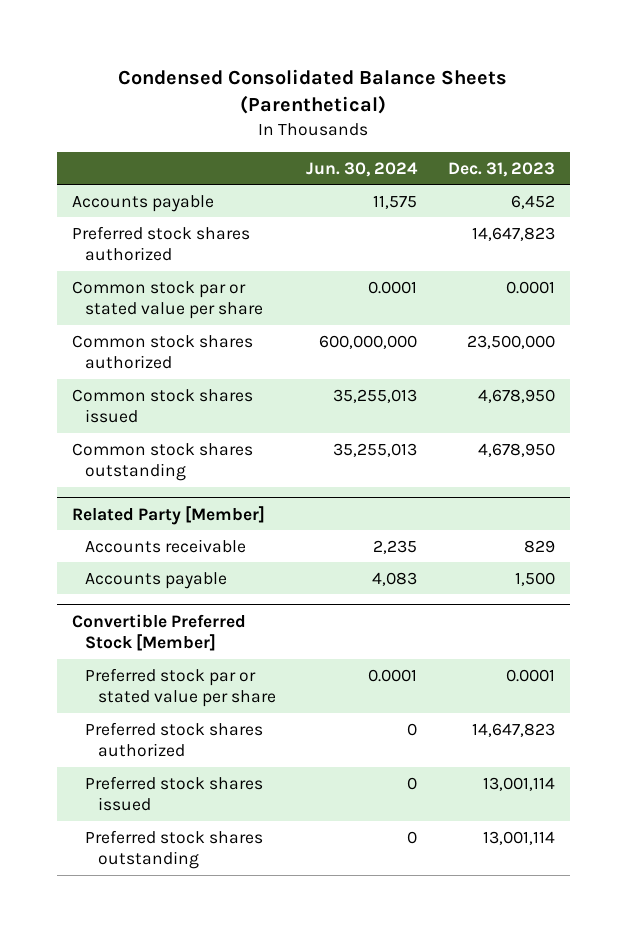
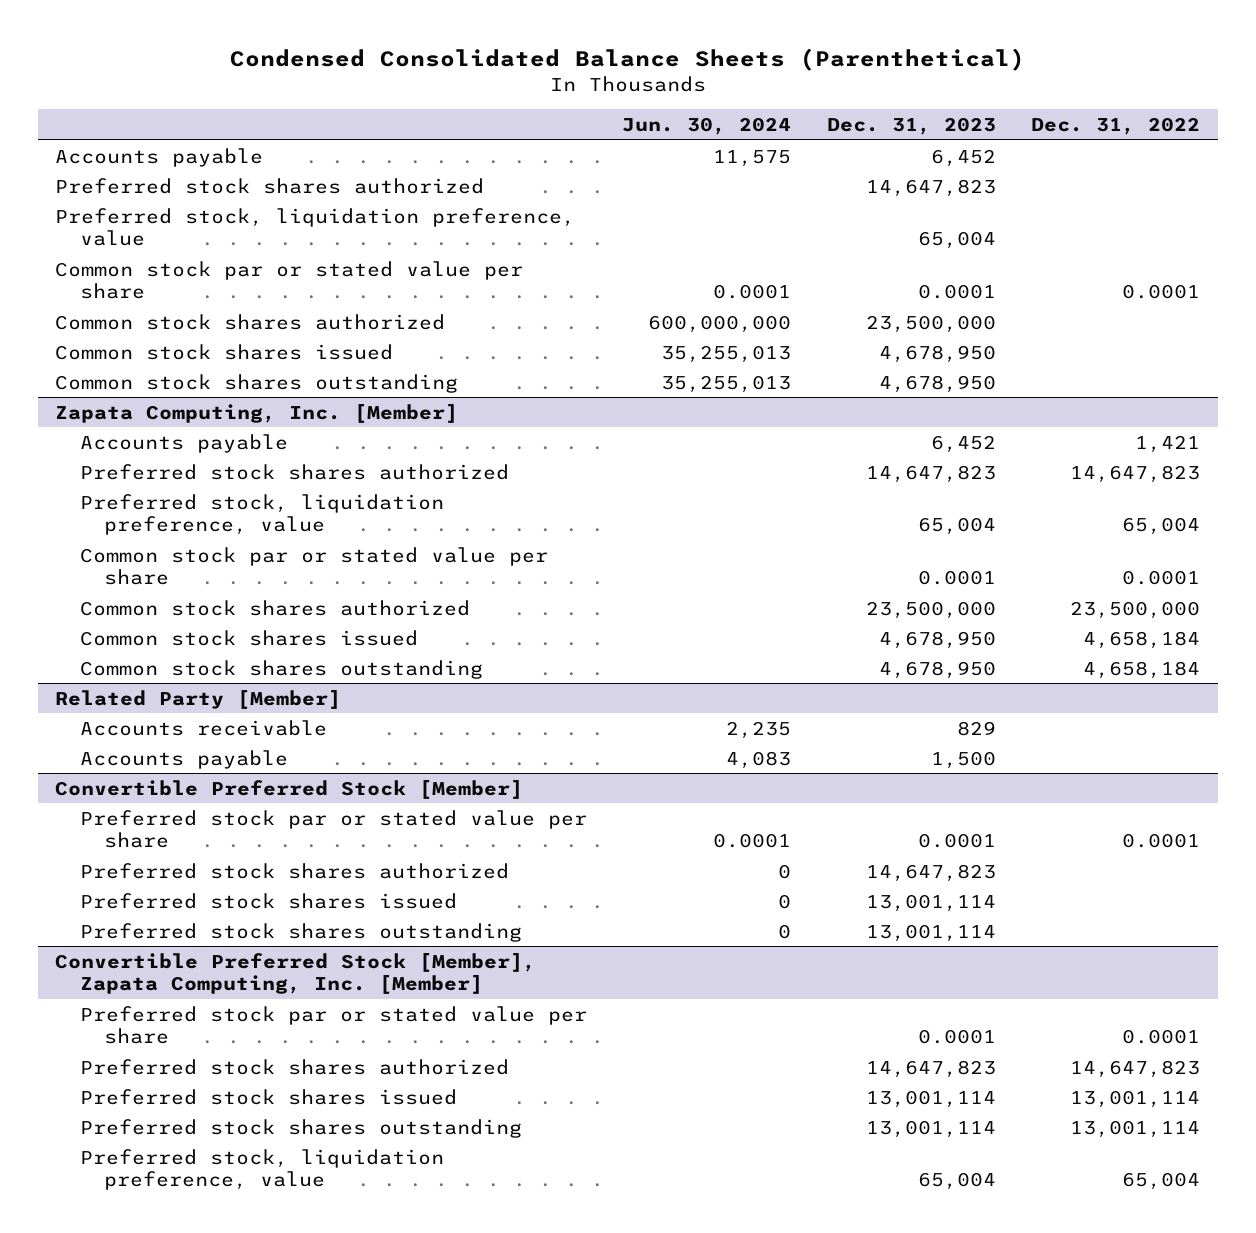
- | Jun. 30, 2024 | Dec. 31, 2023
+ | Jun. 30, 2024 | Dec. 31, 2023 | Dec. 31, 2022
+ Preferred stock, liquidation preference, value | | 65,004 |
+ Zapata Computing, Inc. [Member]
+ Accounts payable | | 6,452 | 1,421
+ Preferred stock shares authorized | | 14,647,823 | 14,647,823
+ Preferred stock, liquidation preference, value | | 65,004 | 65,004
+ Common stock par or stated value per share | | 0.0001 | 0.0001
+ Common stock shares authorized | | 23,500,000 | 23,500,000
+ Common stock shares issued | | 4,678,950 | 4,658,184
+ Common stock shares outstanding | | 4,678,950 | 4,658,184
+ Convertible Preferred Stock [Member], Zapata Computing, Inc. [Member]
+ Preferred stock par or stated value per share | | 0.0001 | 0.0001
+ Preferred stock shares authorized | | 14,647,823 | 14,647,823
+ Preferred stock shares issued | | 13,001,114 | 13,001,114
+ Preferred stock shares outstanding | | 13,001,114 | 13,001,114
+ Preferred stock, liquidation preference, value | | 65,004 | 65,004

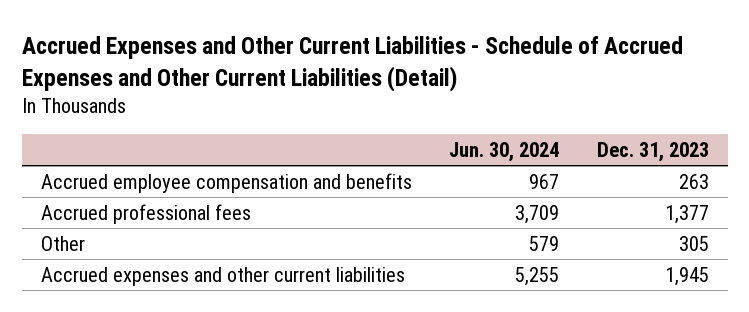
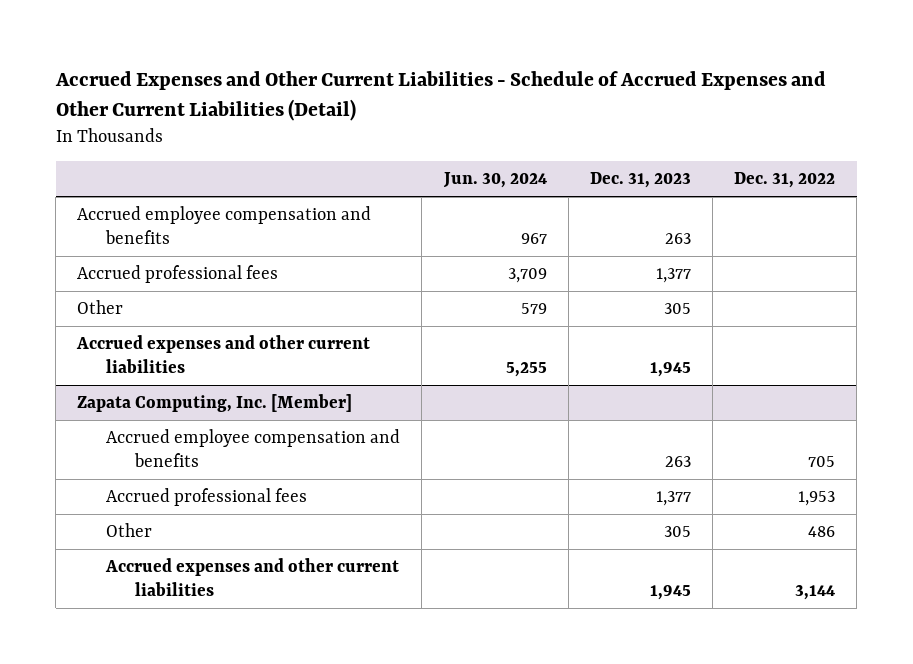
- | Jun. 30, 2024 | Dec. 31, 2023
+ | Jun. 30, 2024 | Dec. 31, 2023 | Dec. 31, 2022
+ Zapata Computing, Inc. [Member]
+ Accrued employee compensation and benefits | | 263 | 705
+ Accrued professional fees | | 1,377 | 1,953
+ Other | | 305 | 486
+ Accrued expenses and other current liabilities | | 1,945 | 3,144

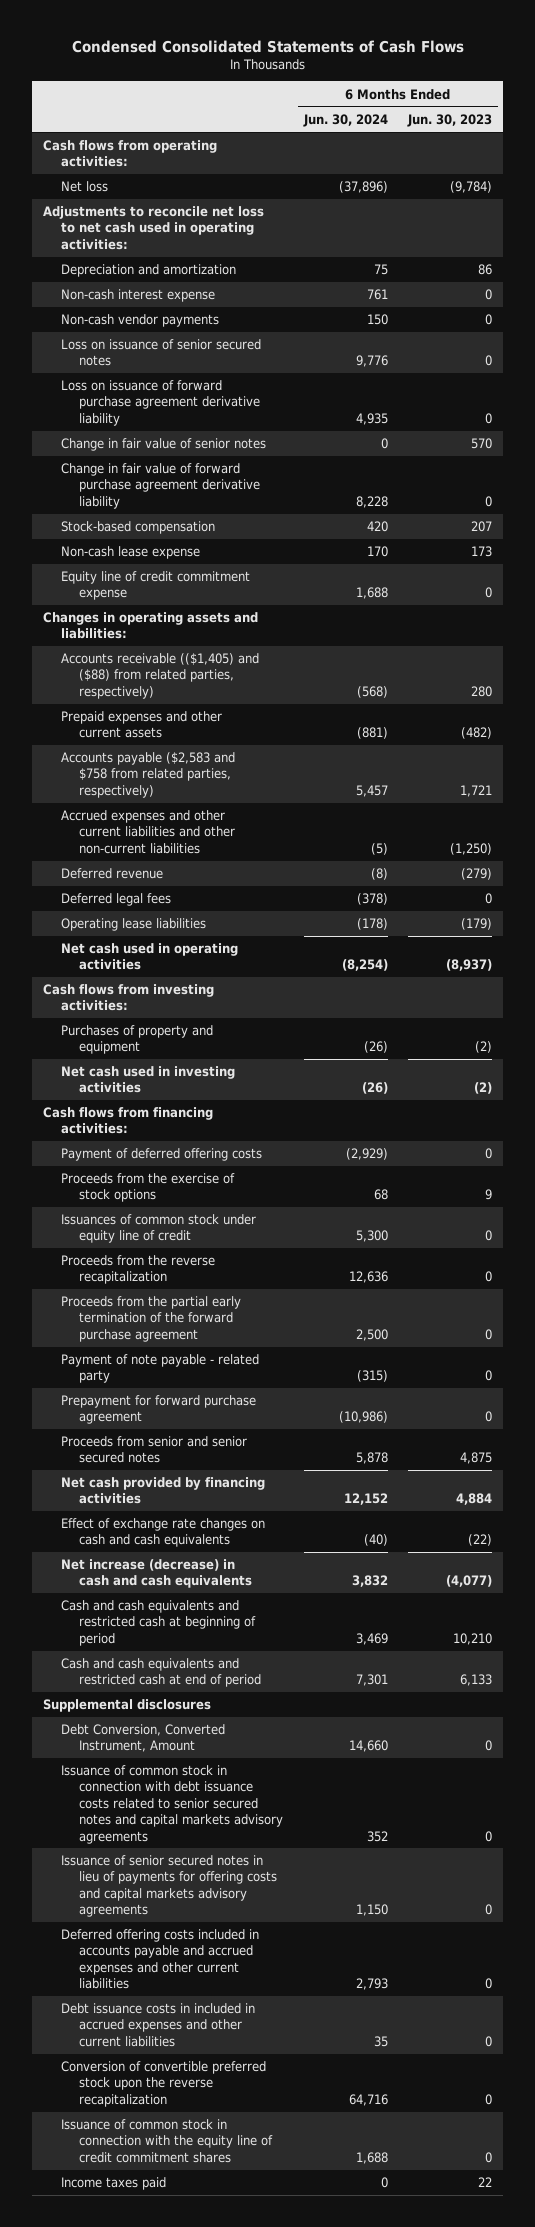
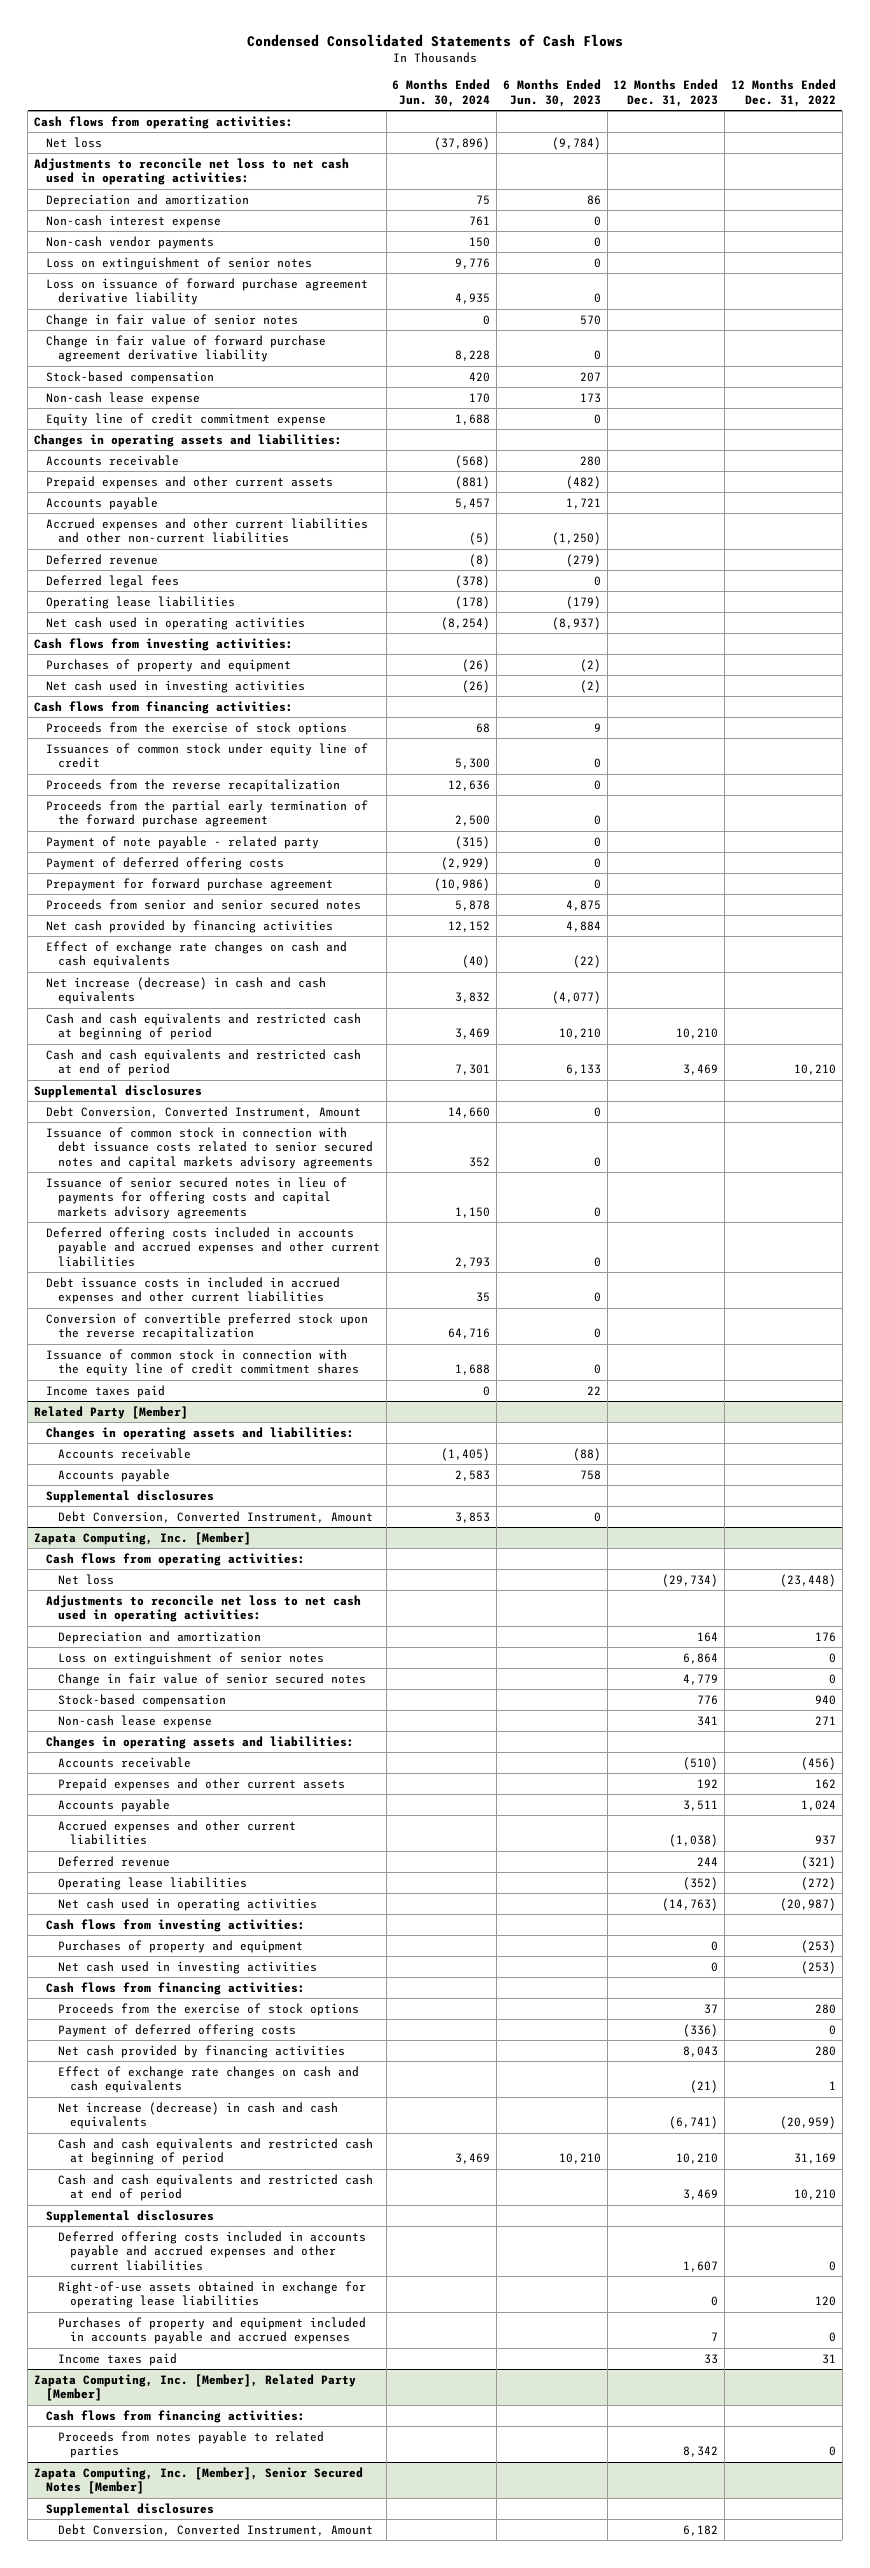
- | 6 Months Ended Jun. 30, 2024 | 6 Months Ended Jun. 30, 2023
+ | 6 Months Ended Jun. 30, 2024 | 6 Months Ended Jun. 30, 2023 | 12 Months Ended Dec. 31, 2023 | 12 Months Ended Dec. 31, 2022
- Loss on issuance of senior secured notes | 9,776 | 0
+ Loss on extinguishment of senior notes | 9,776 | 0 | |
- Accounts receivable (($1,405) and ($88) from related parties, respectively) | (568) | 280
+ Accounts receivable | (568) | 280 | |
- Accounts payable ($2,583 and $758 from related parties, respectively) | 5,457 | 1,721
+ Accounts payable | 5,457 | 1,721 | |
moved down: Payment of deferred offering costs | (2,929) | 0 | |
+ Related Party [Member]
+ Changes in operating assets and liabilities:
+ Accounts receivable | (1,405) | (88) | |
+ Accounts payable | 2,583 | 758 | |
+ Supplemental disclosures
+ Debt Conversion, Converted Instrument, Amount | 3,853 | 0 | |
+ Zapata Computing, Inc. [Member]
+ Cash flows from operating activities:
+ Net loss | | | (29,734) | (23,448)
+ Adjustments to reconcile net loss to net cash used in operating activities:
+ Depreciation and amortization | | | 164 | 176
+ Loss on extinguishment of senior notes | | | 6,864 | 0
+ Change in fair value of senior secured notes | | | 4,779 | 0
+ Stock-based compensation | | | 776 | 940
+ Non-cash lease expense | | | 341 | 271
+ Changes in operating assets and liabilities:
+ Accounts receivable | | | (510) | (456)
+ Prepaid expenses and other current assets | | | 192 | 162
+ Accounts payable | | | 3,511 | 1,024
+ Accrued expenses and other current liabilities | | | (1,038) | 937
+ Deferred revenue | | | 244 | (321)
+ Operating lease liabilities | | | (352) | (272)
+ Net cash used in operating activities | | | (14,763) | (20,987)
+ Cash flows from investing activities:
+ Purchases of property and equipment | | | 0 | (253)
+ Net cash used in investing activities | | | 0 | (253)
+ Cash flows from financing activities:
+ Proceeds from the exercise of stock options | | | 37 | 280
+ Payment of deferred offering costs | | | (336) | 0
+ Net cash provided by financing activities | | | 8,043 | 280
+ Effect of exchange rate changes on cash and cash equivalents | | | (21) | 1
+ Net increase (decrease) in cash and cash equivalents | | | (6,741) | (20,959)
+ Cash and cash equivalents and restricted cash at beginning of period | 3,469 | 10,210 | 10,210 | 31,169
+ Cash and cash equivalents and restricted cash at end of period | | | 3,469 | 10,210
+ Supplemental disclosures
+ Deferred offering costs included in accounts payable and accrued expenses and other current liabilities | | | 1,607 | 0
+ Right-of-use assets obtained in exchange for operating lease liabilities | | | 0 | 120
+ Purchases of property and equipment included in accounts payable and accrued expenses | | | 7 | 0
+ Income taxes paid | | | 33 | 31
+ Zapata Computing, Inc. [Member], Related Party [Member]
+ Cash flows from financing activities:
+ Proceeds from notes payable to related parties | | | 8,342 | 0
+ Zapata Computing, Inc. [Member], Senior Secured Notes [Member]
+ Supplemental disclosures
+ Debt Conversion, Converted Instrument, Amount | | | 6,182 |

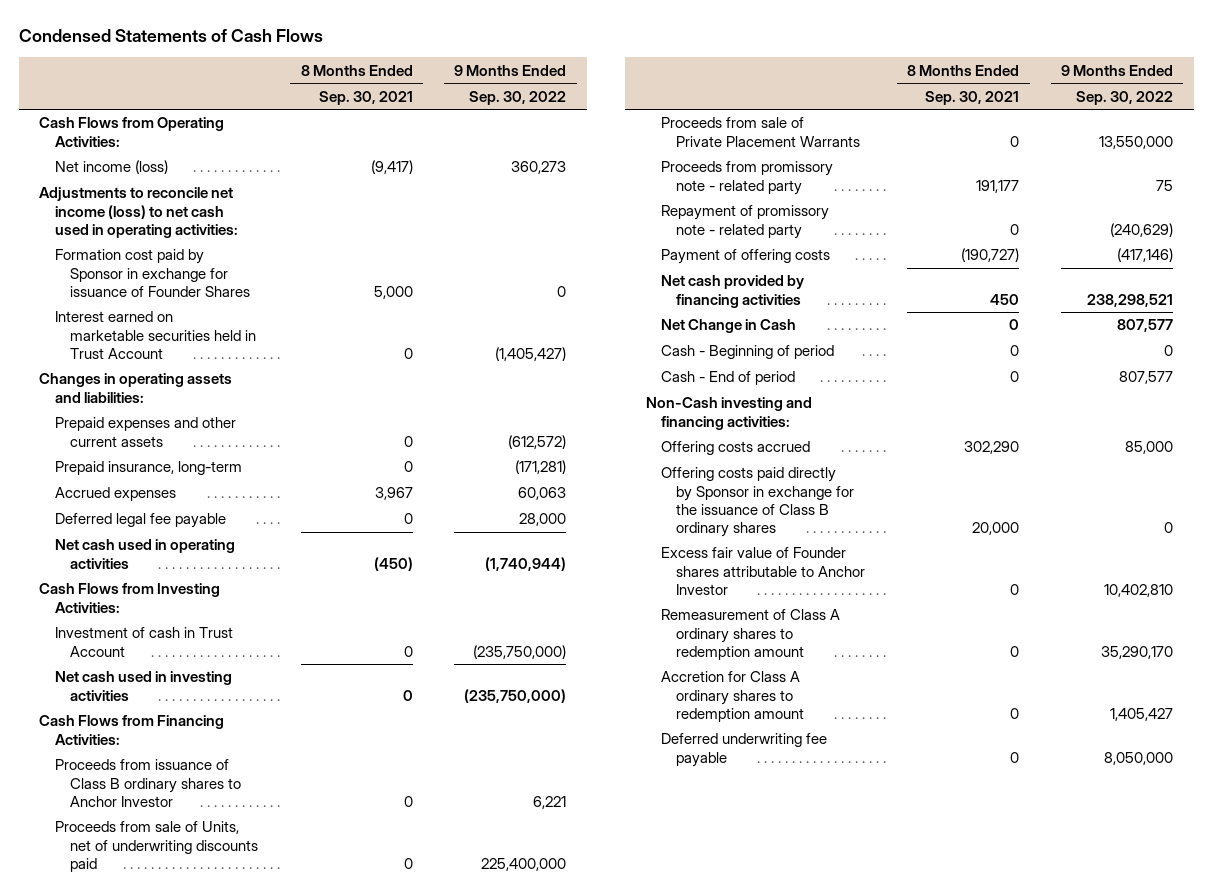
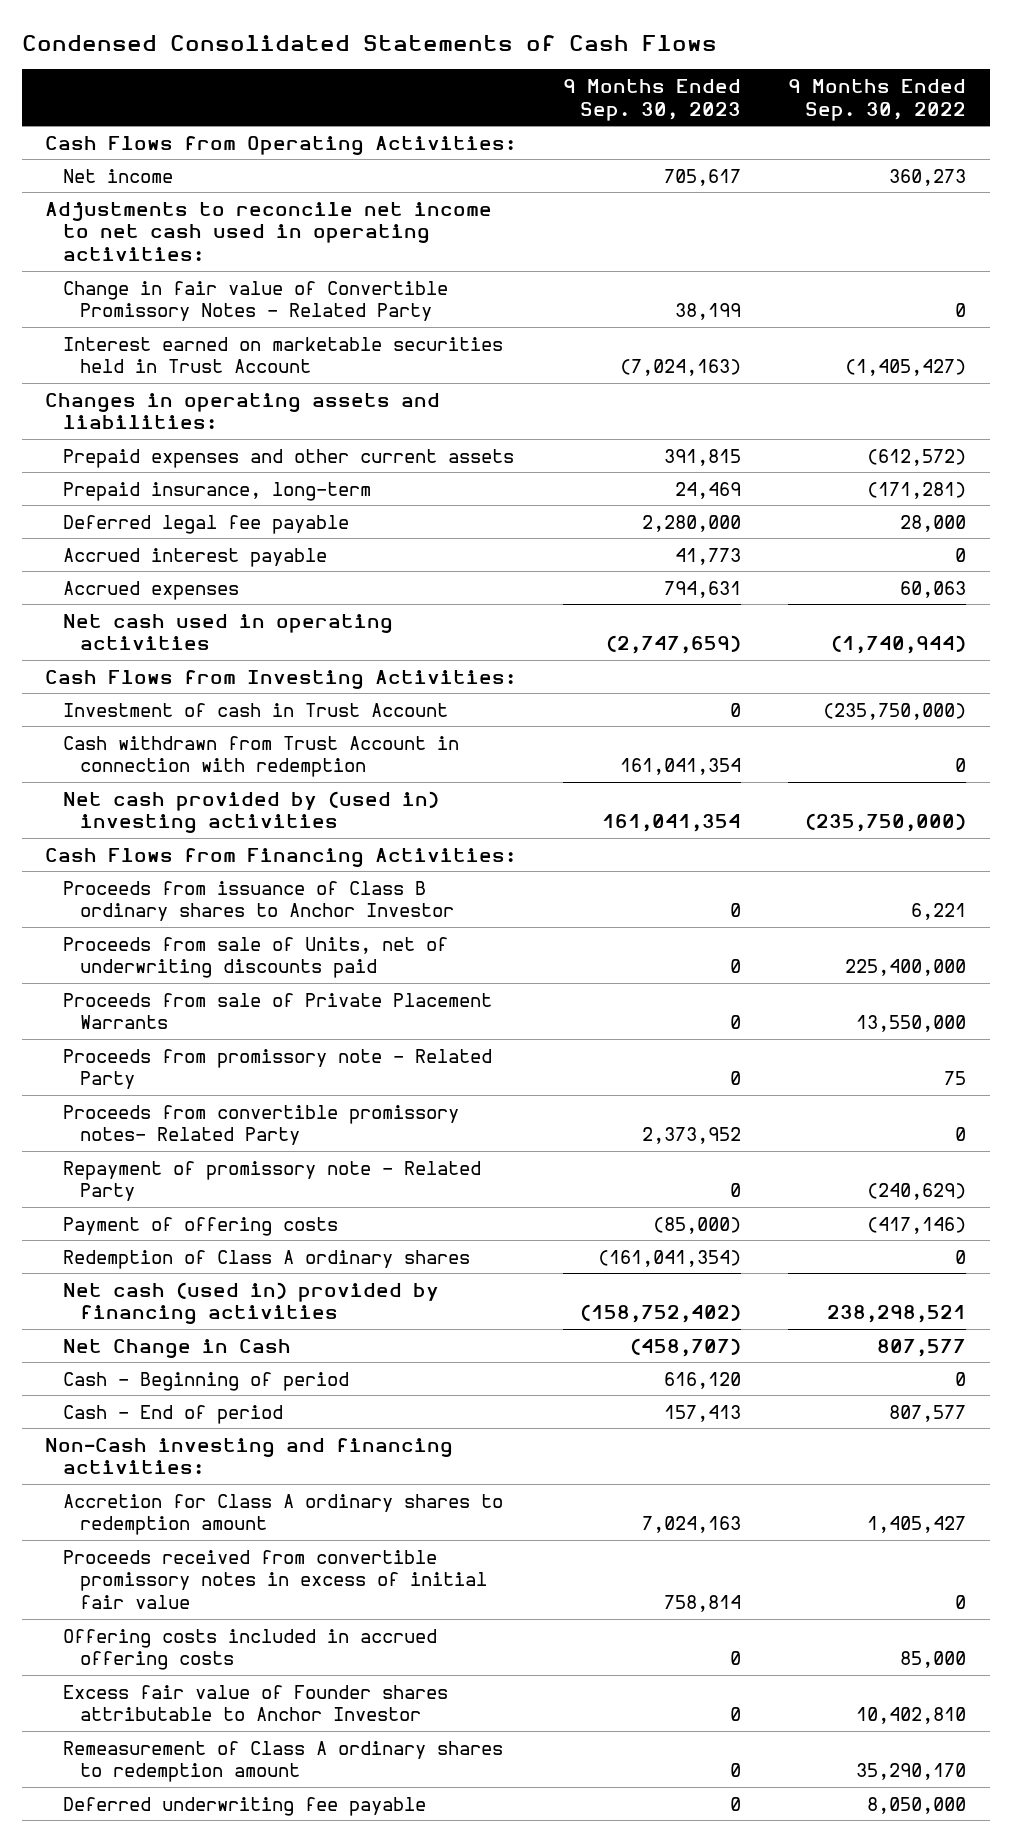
- Condensed Statements of Cash Flows
+ Condensed Consolidated Statements of Cash Flows
- | 8 Months Ended Sep. 30, 2021 | 9 Months Ended Sep. 30, 2022
+ | 9 Months Ended Sep. 30, 2023 | 9 Months Ended Sep. 30, 2022
- Net income (loss) | (9,417) | 360,273
- Adjustments to reconcile net income (loss) to net cash used in operating activities:
- Formation cost paid by Sponsor in exchange for issuance of Founder Shares | 5,000 | 0
+ Net income | 705,617 | 360,273
+ Adjustments to reconcile net income to net cash used in operating activities:
+ Change in fair value of Convertible Promissory Notes - Related Party | 38,199 | 0
+ Accrued interest payable | 41,773 | 0
moved down: Accrued expenses | 794,631 | 60,063
- Net cash used in investing activities | 0 | (235,750,000)
+ Cash withdrawn from Trust Account in connection with redemption | 161,041,354 | 0
+ Net cash provided by (used in) investing activities | 161,041,354 | (235,750,000)
- Proceeds from promissory note - related party | 191,177 | 75
- Repayment of promissory note - related party | 0 | (240,629)
+ Proceeds from promissory note - Related Party | 0 | 75
+ Proceeds from convertible promissory notes- Related Party | 2,373,952 | 0
+ Repayment of promissory note - Related Party | 0 | (240,629)
- Net cash provided by financing activities | 450 | 238,298,521
+ Redemption of Class A ordinary shares | (161,041,354) | 0
+ Net cash (used in) provided by financing activities | (158,752,402) | 238,298,521
- Offering costs accrued | 302,290 | 85,000
- Offering costs paid directly by Sponsor in exchange for the issuance of Class B ordinary shares | 20,000 | 0
moved up: Accretion for Class A ordinary shares to redemption amount | 7,024,163 | 1,405,427
+ Proceeds received from convertible promissory notes in excess of initial fair value | 758,814 | 0
+ Offering costs included in accrued offering costs | 0 | 85,000

